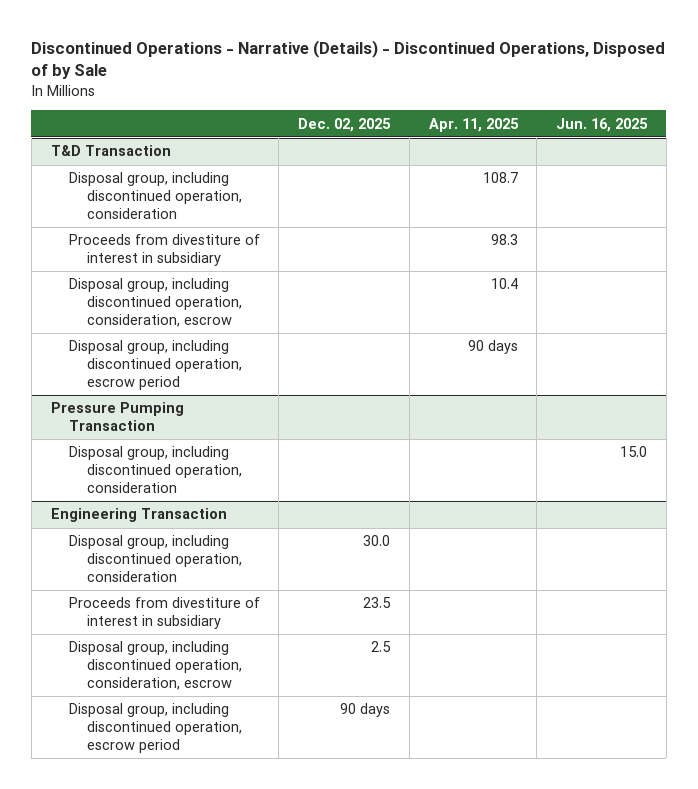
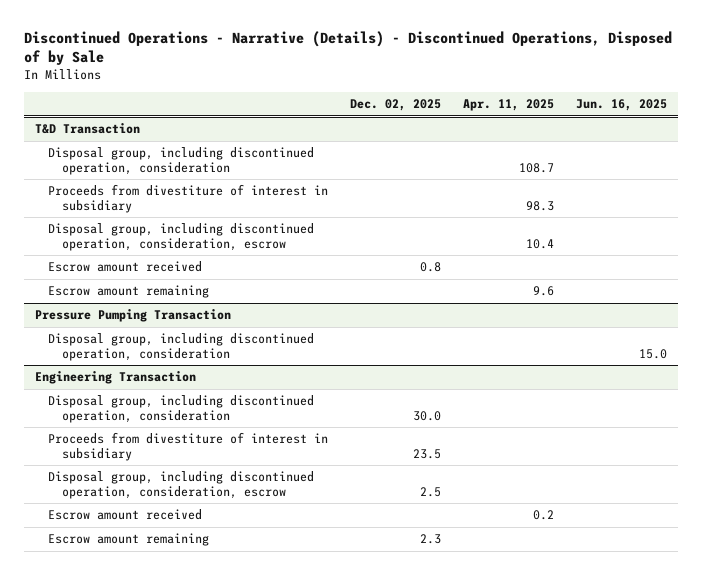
@ T&D Transaction
- Disposal group, including discontinued operation, escrow period | | 90 days |
+ Escrow amount received | 0.8 | |
+ Escrow amount remaining | | 9.6 |
@ Engineering Transaction
- Disposal group, including discontinued operation, escrow period | 90 days | |
+ Escrow amount received | | 0.2 |
+ Escrow amount remaining | 2.3 | |

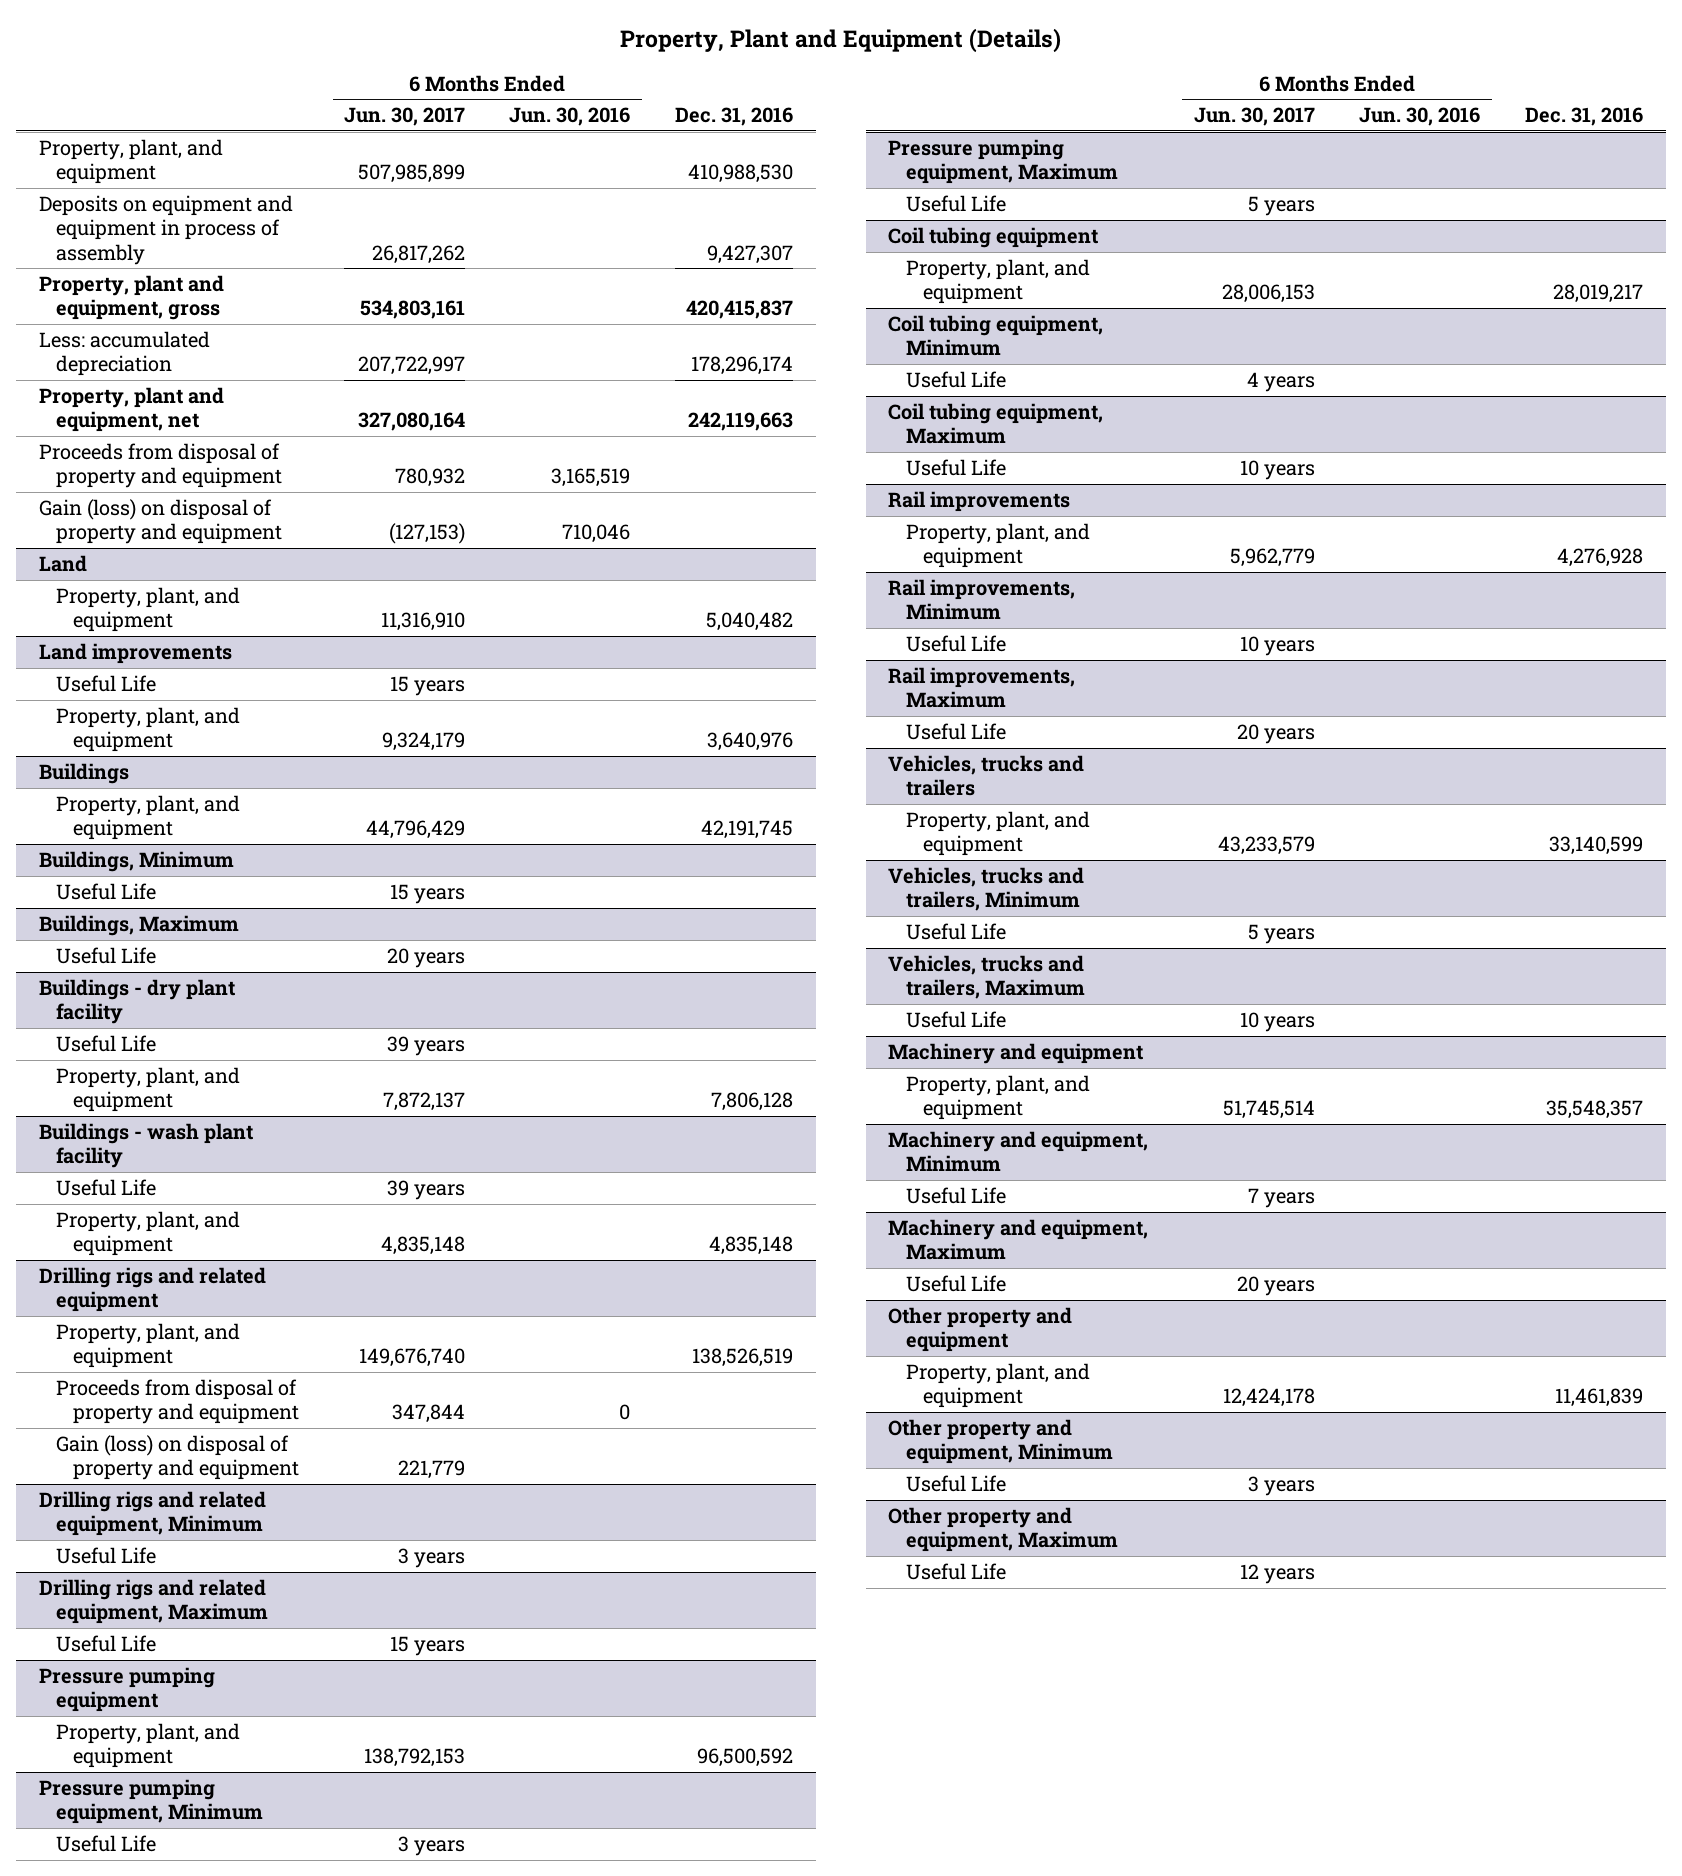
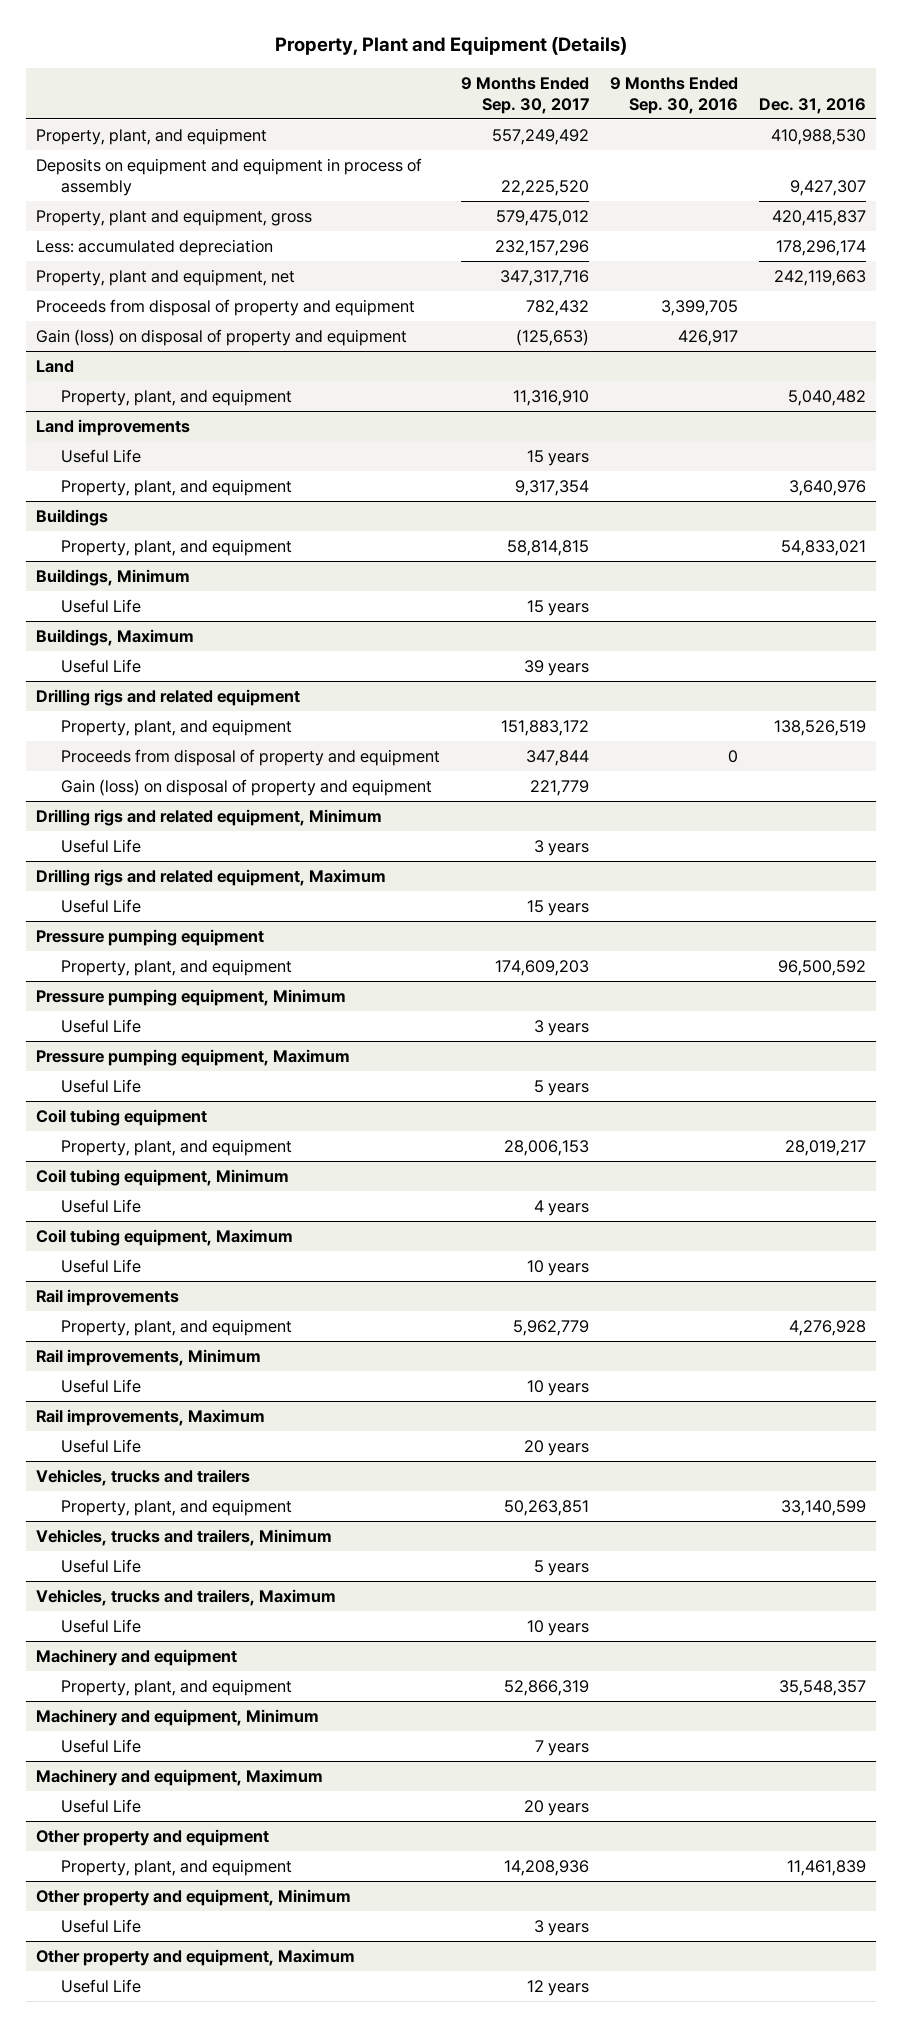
- | 6 Months Ended Jun. 30, 2017 | 6 Months Ended Jun. 30, 2016 | Dec. 31, 2016
+ | 9 Months Ended Sep. 30, 2017 | 9 Months Ended Sep. 30, 2016 | Dec. 31, 2016
@ Buildings
- Property, plant, and equipment | 44,796,429 | | 42,191,745
+ Property, plant, and equipment | 58,814,815 | | 54,833,021
- Buildings - dry plant facility
- Useful Life | 39 years | |
- Property, plant, and equipment | 7,872,137 | | 7,806,128
- Buildings - wash plant facility
- Useful Life | 39 years | |
- Property, plant, and equipment | 4,835,148 | | 4,835,148

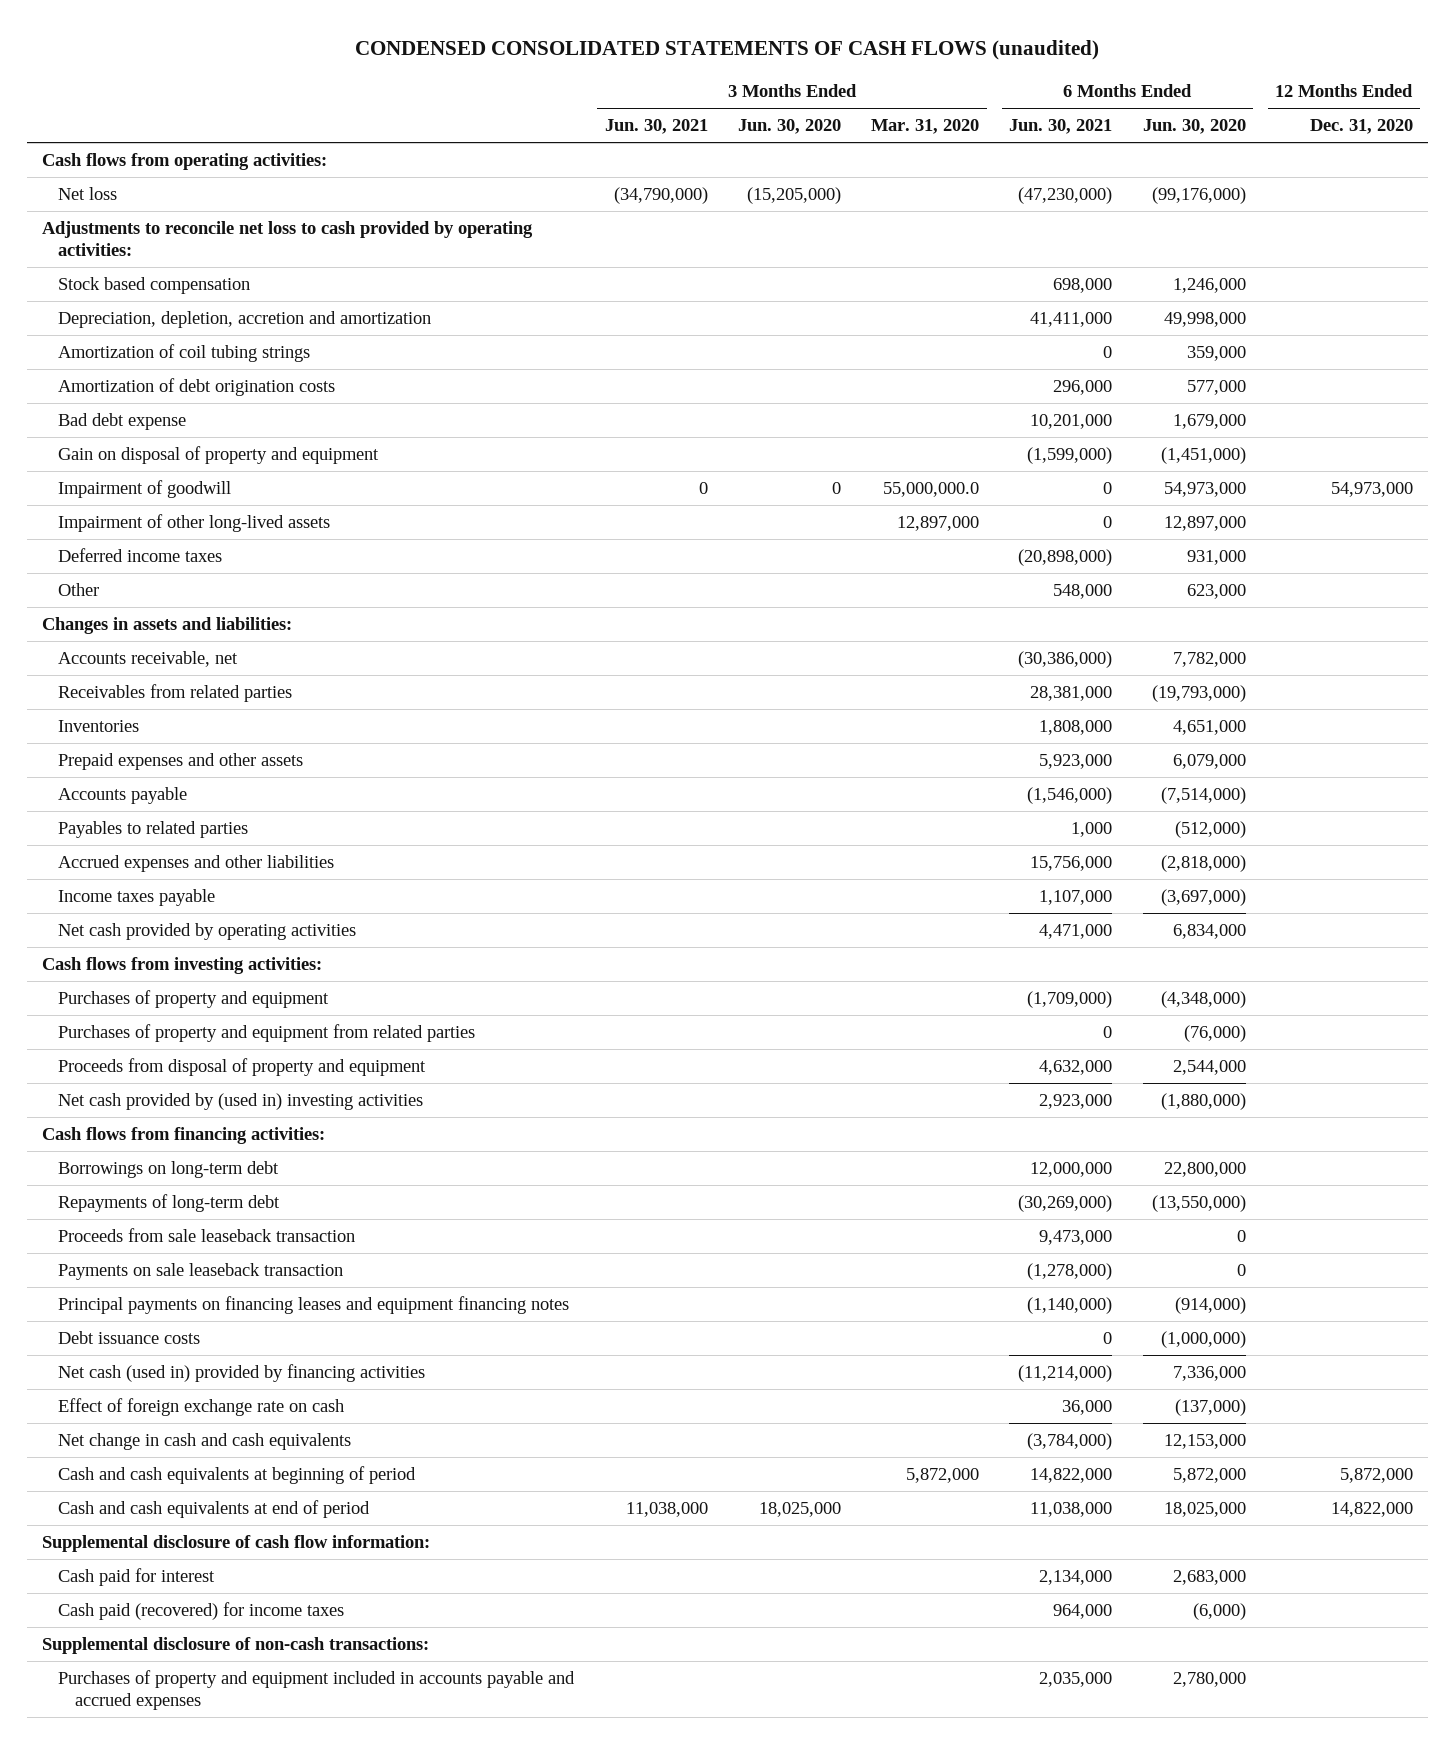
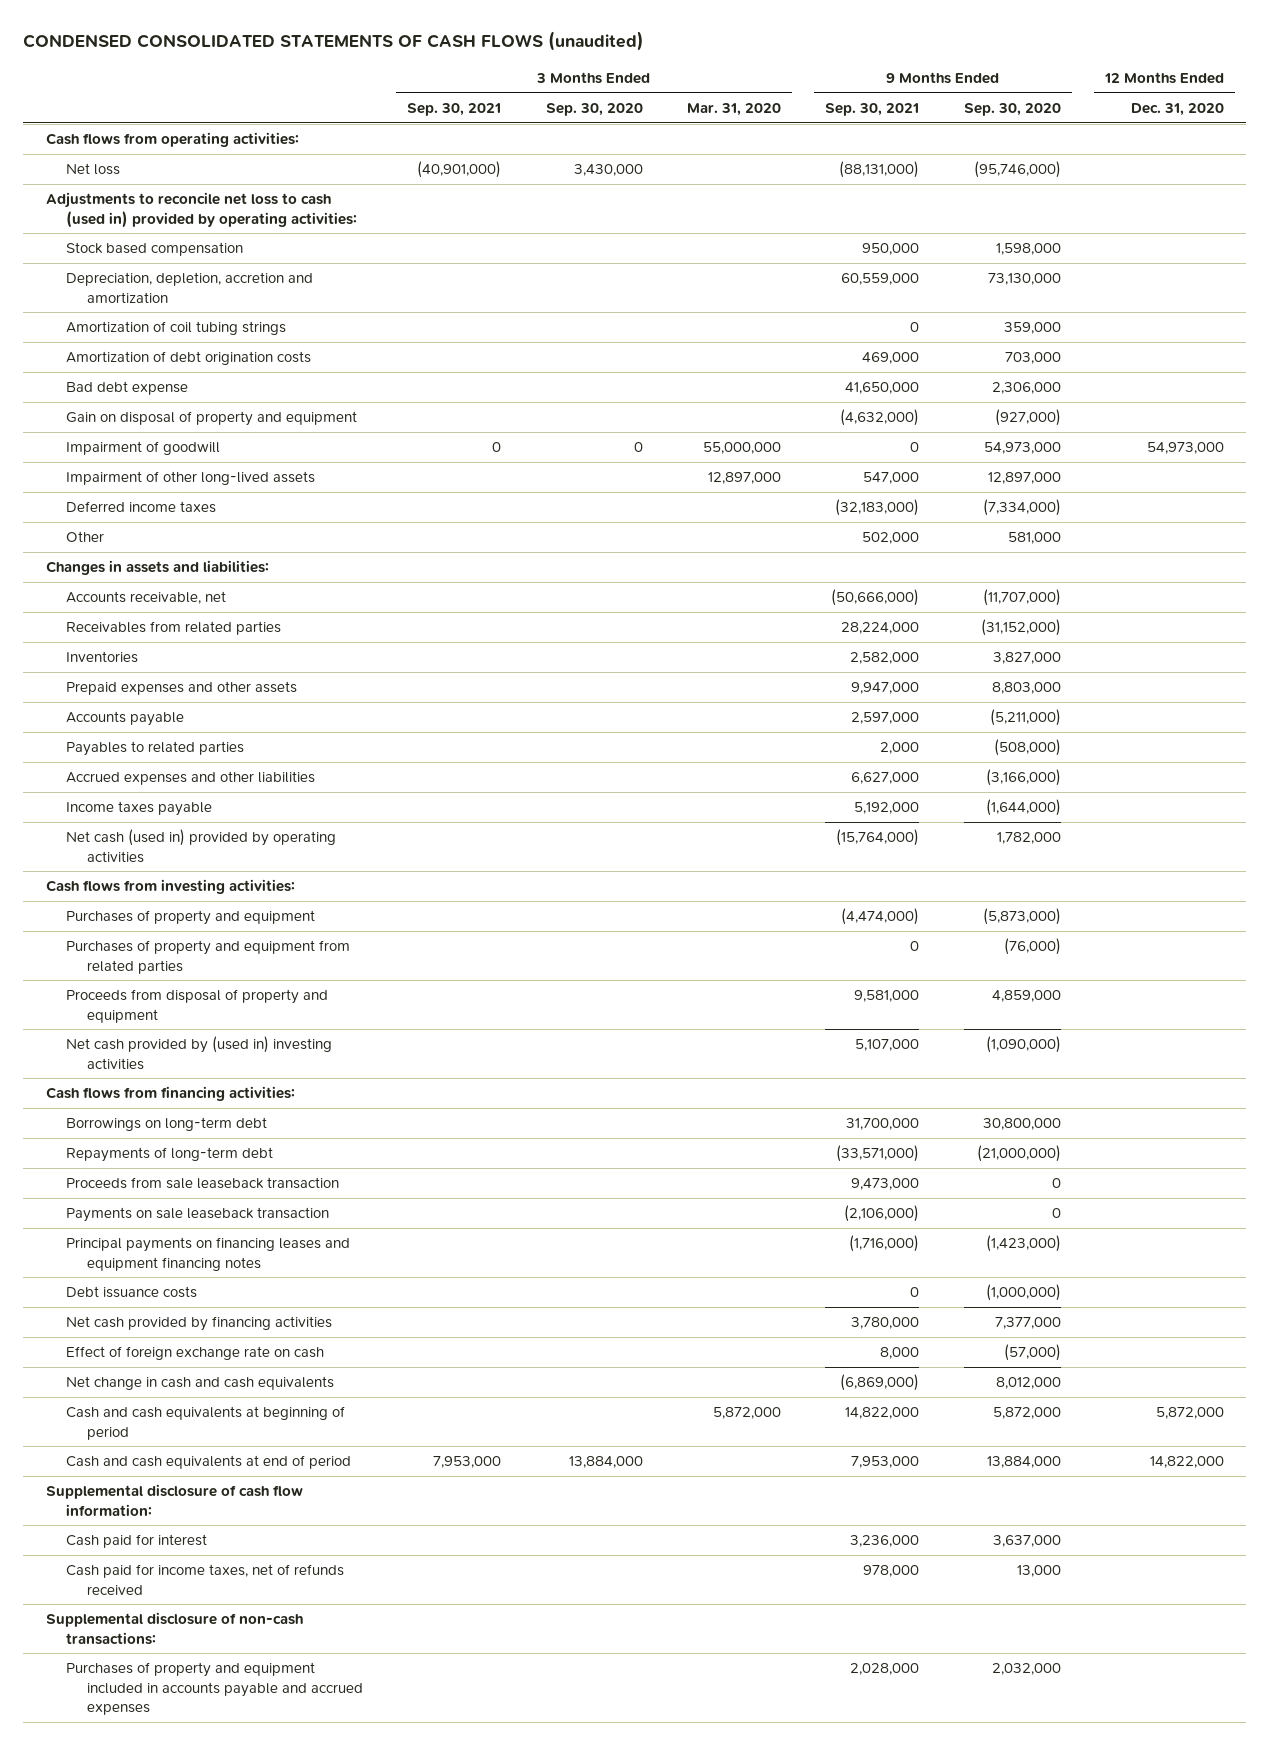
- | 3 Months Ended Jun. 30, 2021 | 3 Months Ended Jun. 30, 2020 | 3 Months Ended Mar. 31, 2020 | 6 Months Ended Jun. 30, 2021 | 6 Months Ended Jun. 30, 2020 | 12 Months Ended Dec. 31, 2020
+ | 3 Months Ended Sep. 30, 2021 | 3 Months Ended Sep. 30, 2020 | 3 Months Ended Mar. 31, 2020 | 9 Months Ended Sep. 30, 2021 | 9 Months Ended Sep. 30, 2020 | 12 Months Ended Dec. 31, 2020
- Adjustments to reconcile net loss to cash provided by operating activities:
+ Adjustments to reconcile net loss to cash (used in) provided by operating activities:
- Impairment of goodwill | 0 | 0 | 55,000,000.0 | 0 | 54,973,000 | 54,973,000
+ Impairment of goodwill | 0 | 0 | 55,000,000 | 0 | 54,973,000 | 54,973,000
- Net cash provided by operating activities | | | | 4,471,000 | 6,834,000 |
+ Net cash (used in) provided by operating activities | | | | (15,764,000) | 1,782,000 |
- Net cash (used in) provided by financing activities | | | | (11,214,000) | 7,336,000 |
+ Net cash provided by financing activities | | | | 3,780,000 | 7,377,000 |
- Cash paid (recovered) for income taxes | | | | 964,000 | (6,000) |
+ Cash paid for income taxes, net of refunds received | | | | 978,000 | 13,000 |

